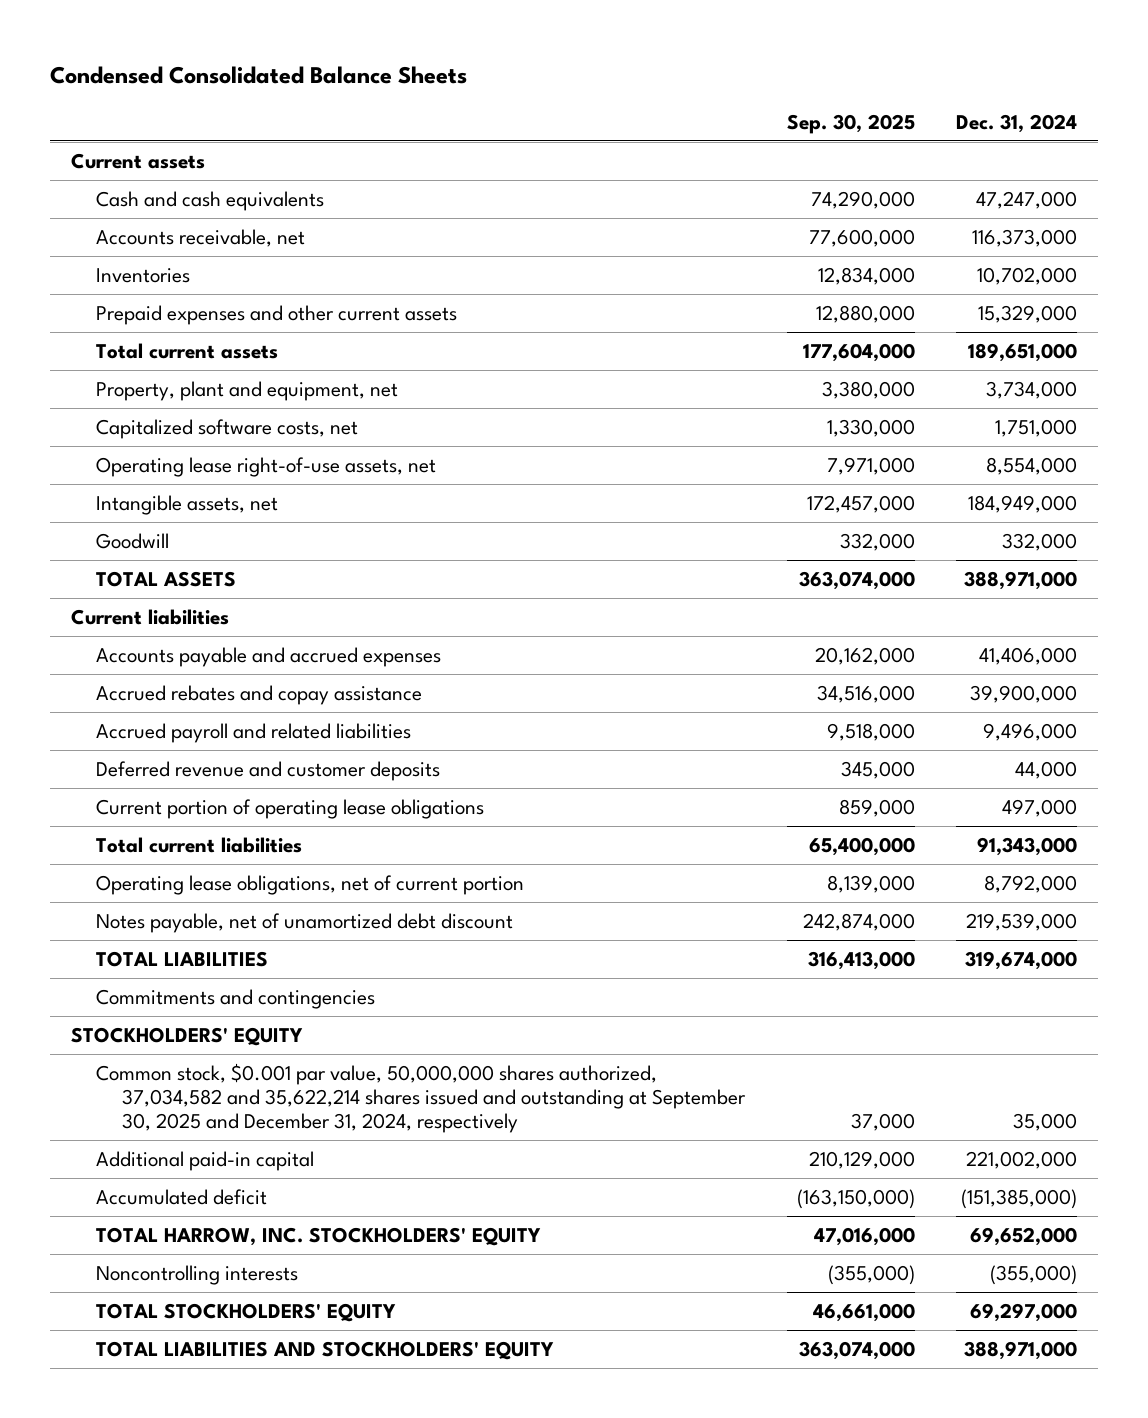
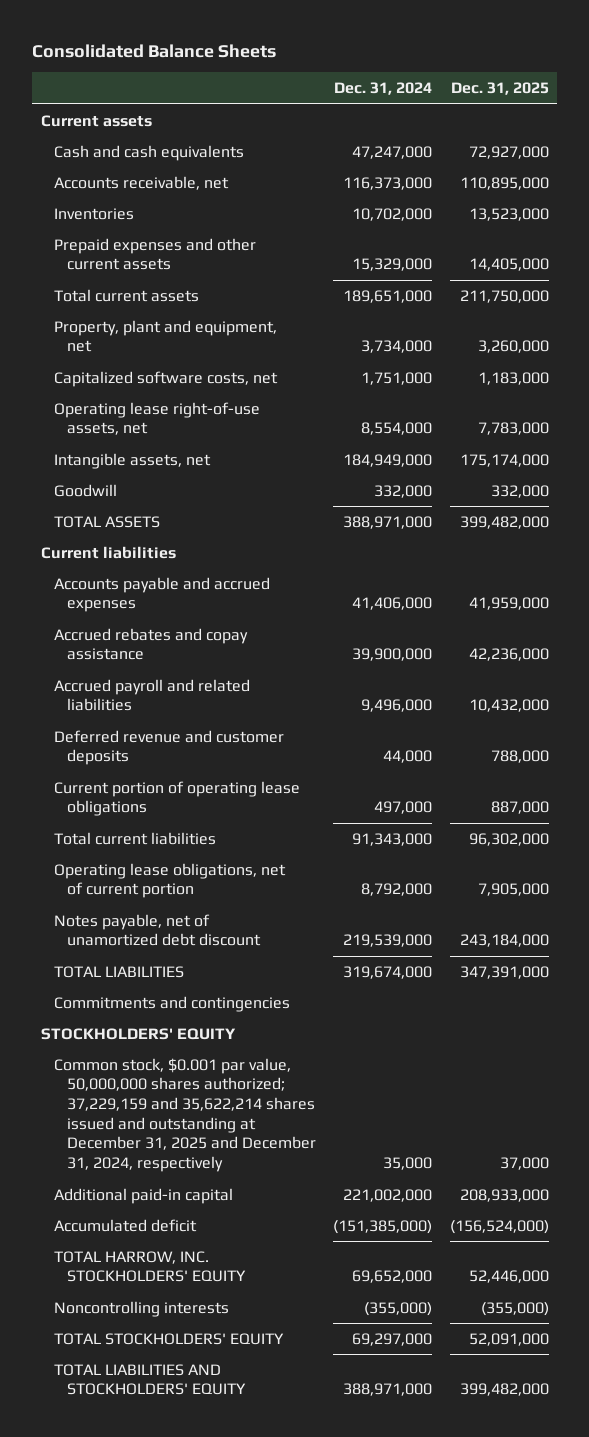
- Condensed Consolidated Balance Sheets
+ Consolidated Balance Sheets
- | Sep. 30, 2025 | Dec. 31, 2024
+ | Dec. 31, 2024 | Dec. 31, 2025
- Common stock, $0.001 par value, 50,000,000 shares authorized, 37,034,582 and 35,622,214 shares issued and outstanding at September 30, 2025 and December 31, 2024, respectively | 37,000 | 35,000
+ Common stock, $0.001 par value, 50,000,000 shares authorized; 37,229,159 and 35,622,214 shares issued and outstanding at December 31, 2025 and December 31, 2024, respectively | 35,000 | 37,000

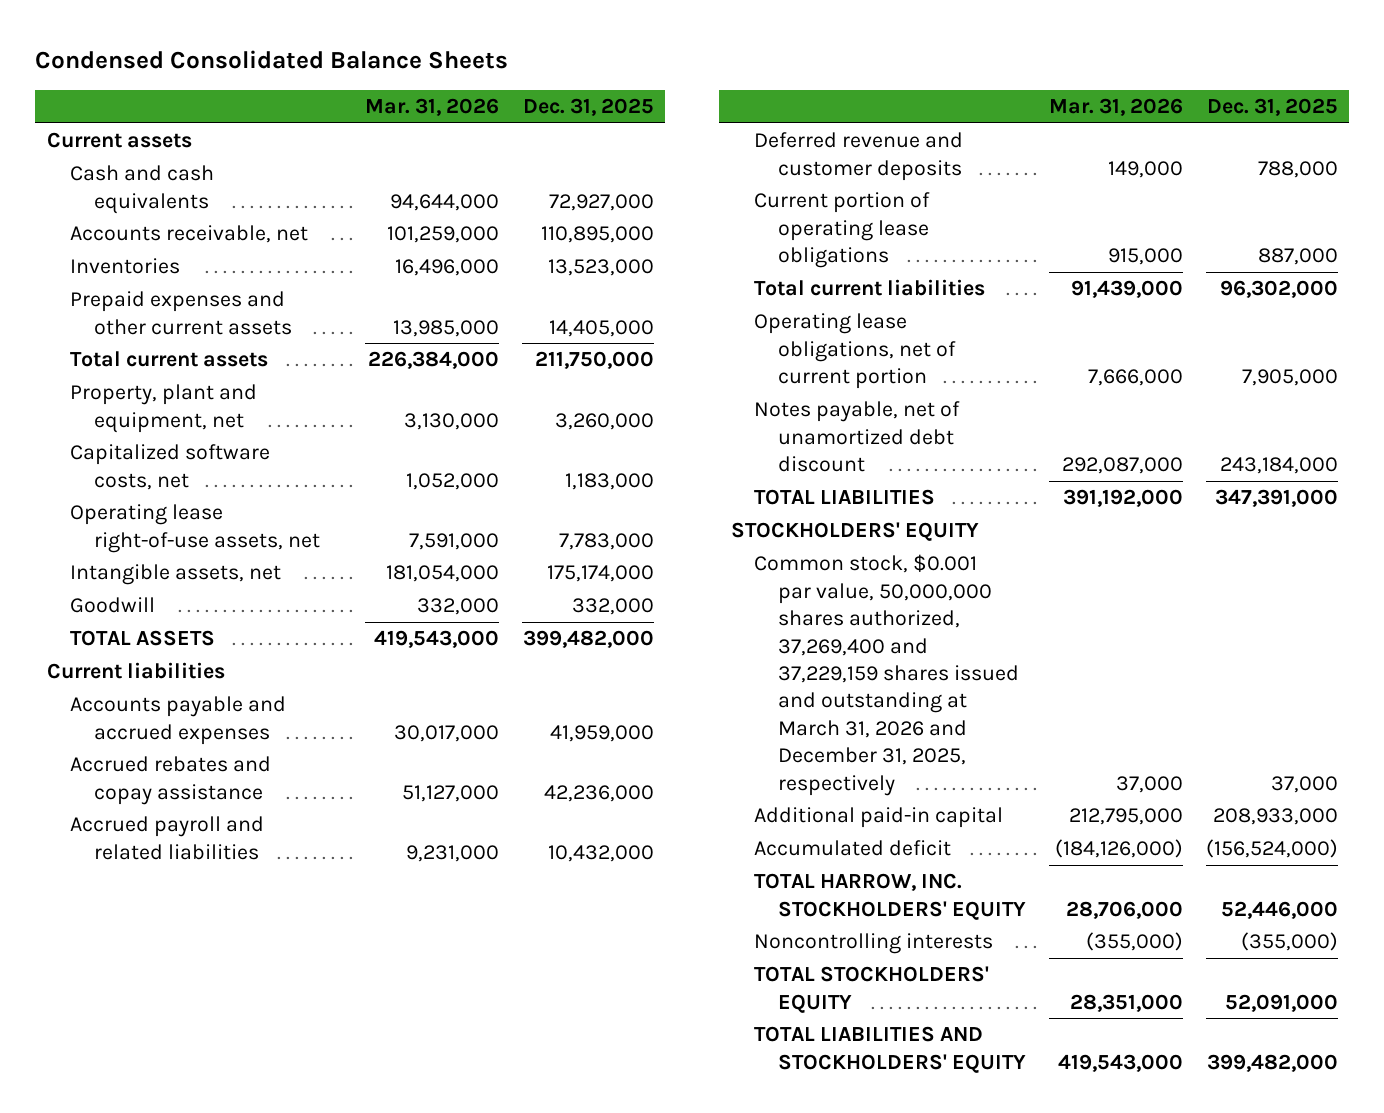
- Consolidated Balance Sheets
+ Condensed Consolidated Balance Sheets
- | Dec. 31, 2024 | Dec. 31, 2025
+ | Mar. 31, 2026 | Dec. 31, 2025
- Commitments and contingencies
- Common stock, $0.001 par value, 50,000,000 shares authorized; 37,229,159 and 35,622,214 shares issued and outstanding at December 31, 2025 and December 31, 2024, respectively | 35,000 | 37,000
+ Common stock, $0.001 par value, 50,000,000 shares authorized, 37,269,400 and 37,229,159 shares issued and outstanding at March 31, 2026 and December 31, 2025, respectively | 37,000 | 37,000

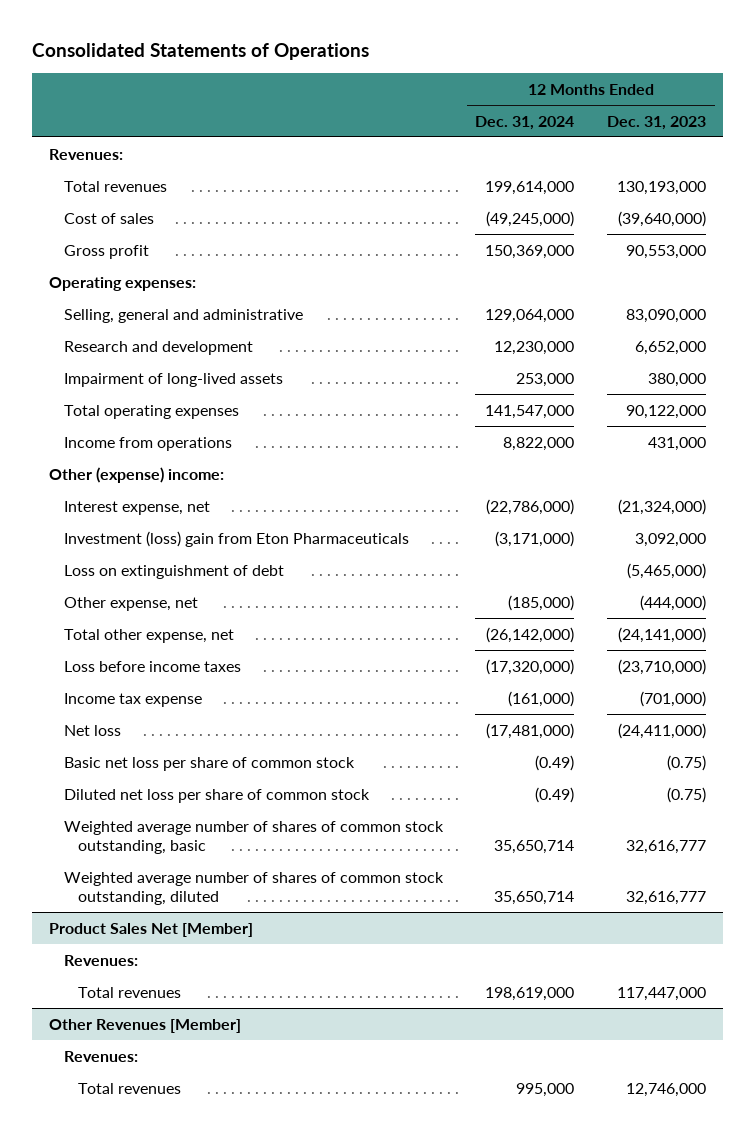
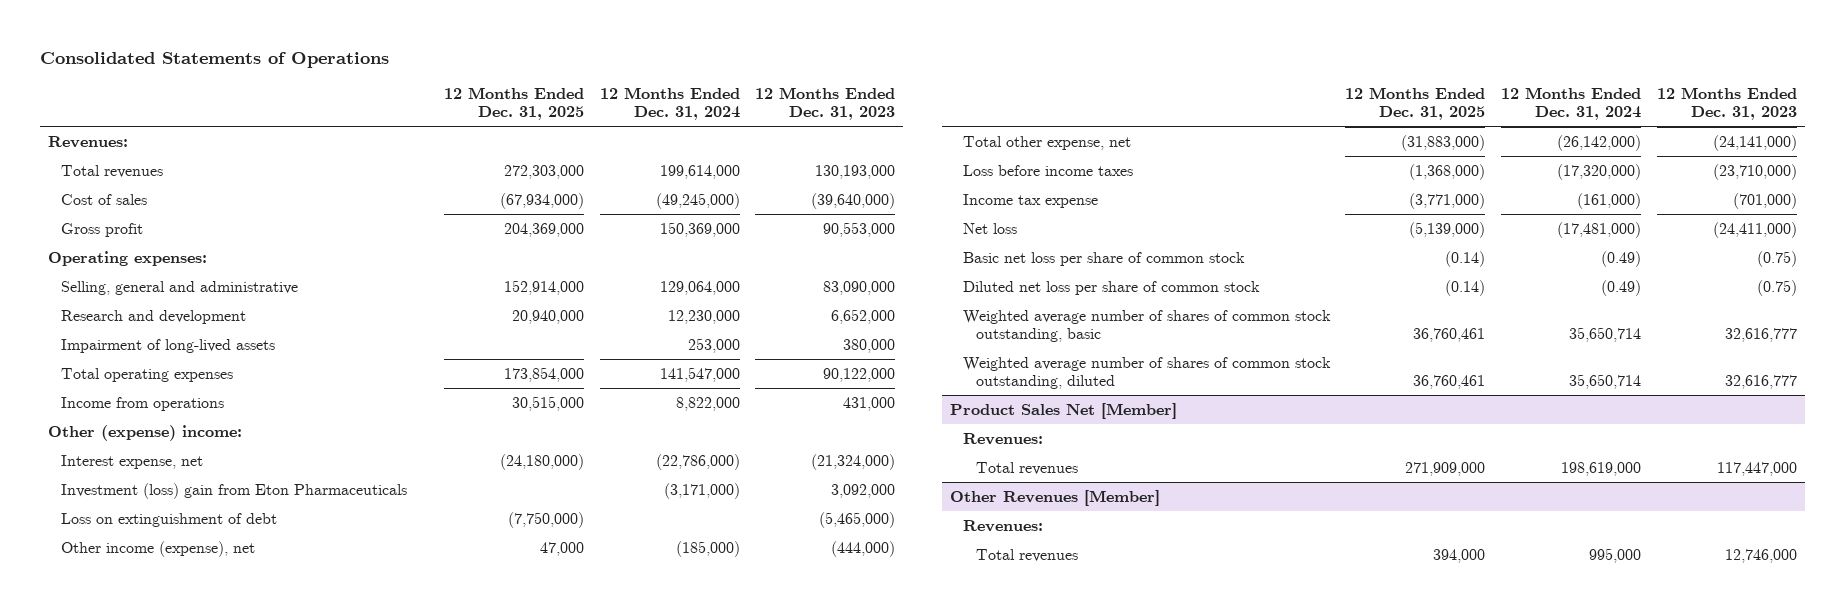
- | 12 Months Ended Dec. 31, 2024 | 12 Months Ended Dec. 31, 2023
+ | 12 Months Ended Dec. 31, 2025 | 12 Months Ended Dec. 31, 2024 | 12 Months Ended Dec. 31, 2023
- Other expense, net | (185,000) | (444,000)
+ Other income (expense), net | 47,000 | (185,000) | (444,000)

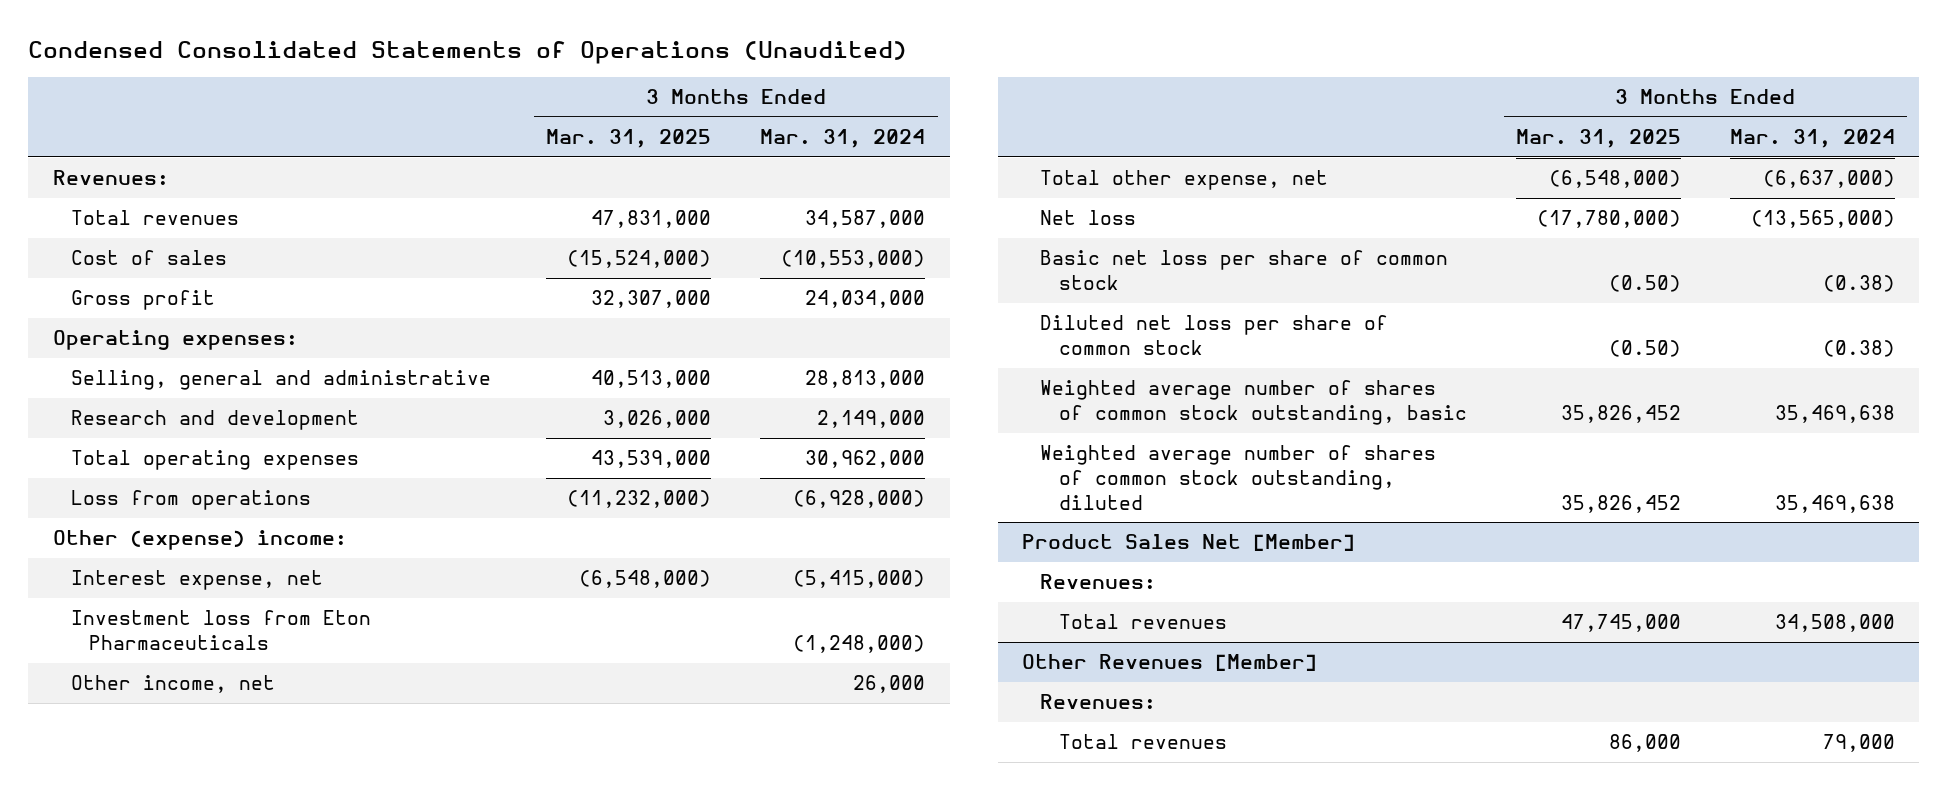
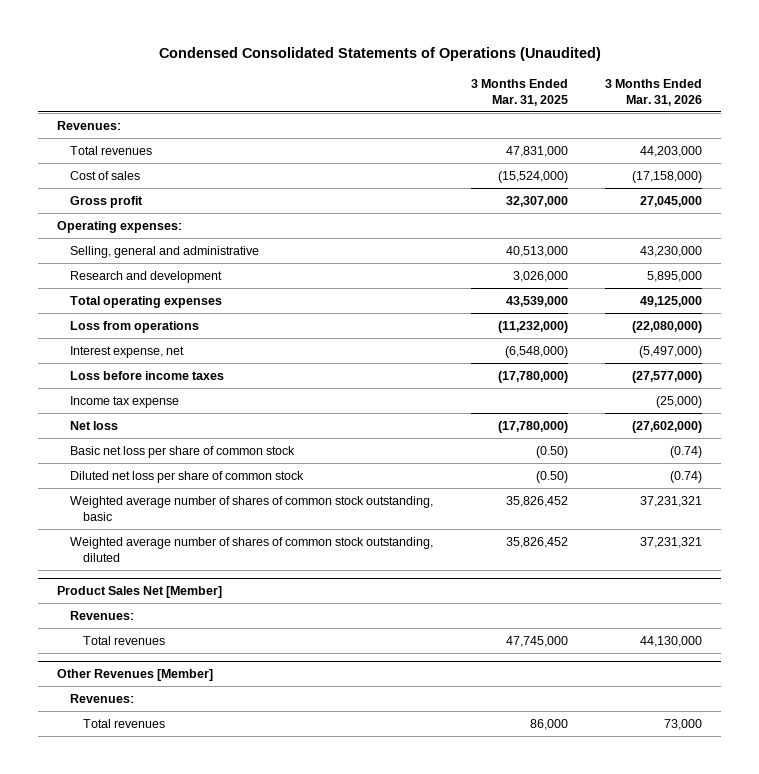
- | 3 Months Ended Mar. 31, 2025 | 3 Months Ended Mar. 31, 2024
+ | 3 Months Ended Mar. 31, 2025 | 3 Months Ended Mar. 31, 2026
- Other (expense) income:
- Investment loss from Eton Pharmaceuticals | | (1,248,000)
- Other income, net | | 26,000
- Total other expense, net | (6,548,000) | (6,637,000)
+ Loss before income taxes | (17,780,000) | (27,577,000)
+ Income tax expense | | (25,000)

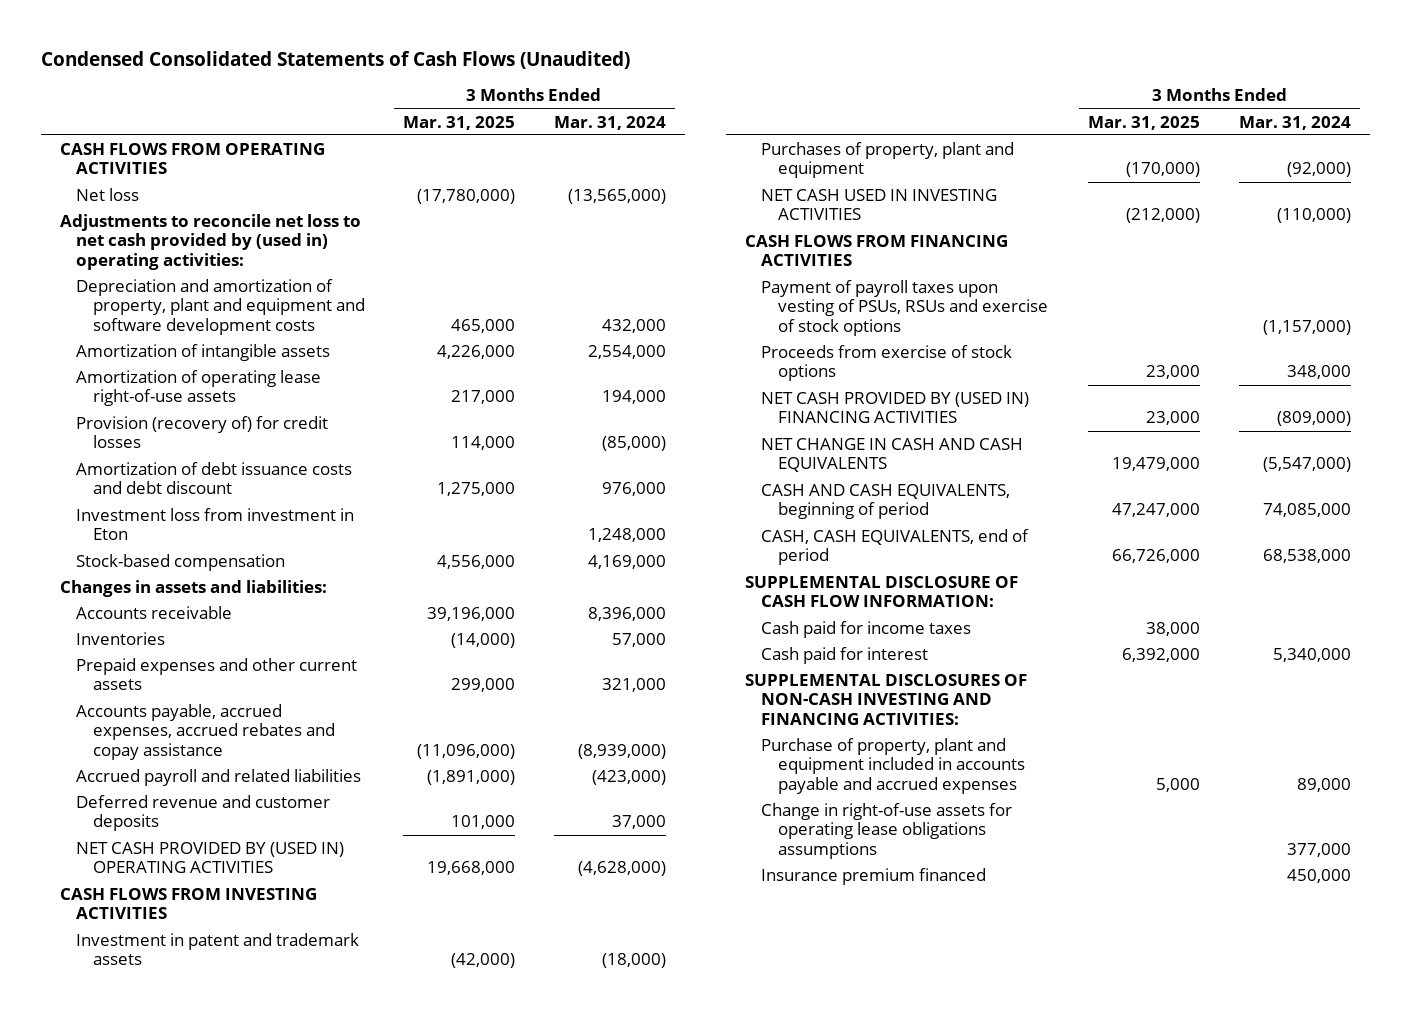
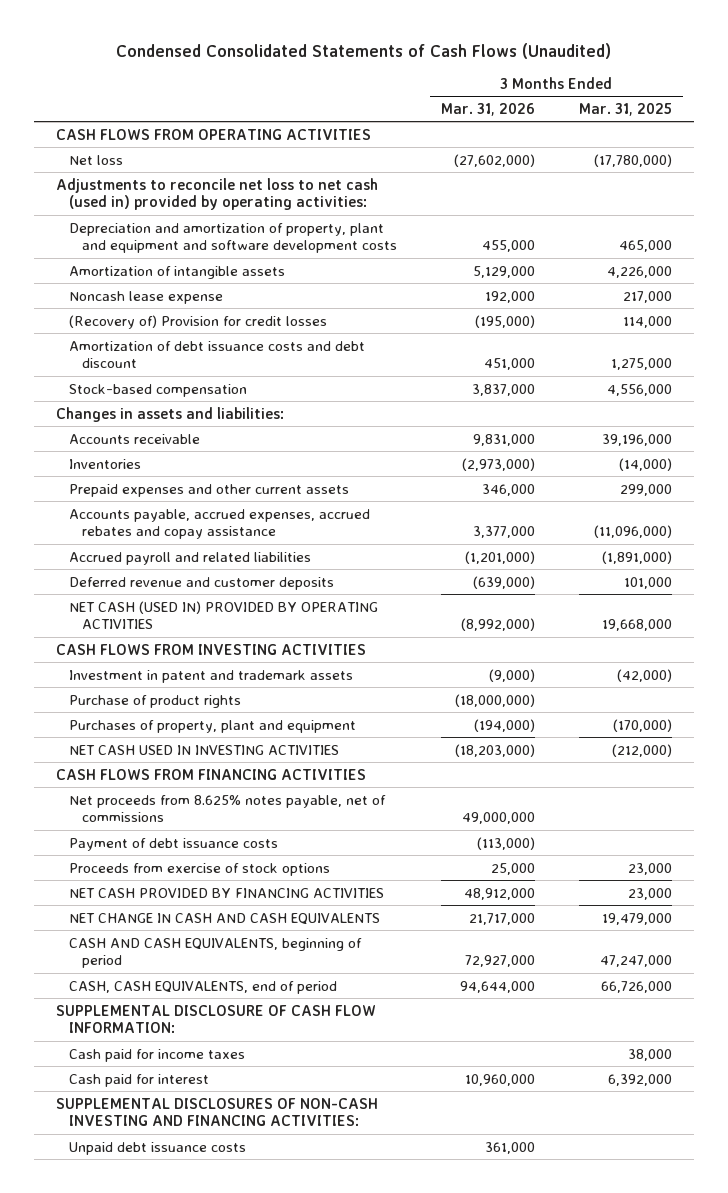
- | 3 Months Ended Mar. 31, 2025 | 3 Months Ended Mar. 31, 2024
+ | 3 Months Ended Mar. 31, 2026 | 3 Months Ended Mar. 31, 2025
- Adjustments to reconcile net loss to net cash provided by (used in) operating activities:
+ Adjustments to reconcile net loss to net cash (used in) provided by operating activities:
- Amortization of operating lease right-of-use assets | 217,000 | 194,000
- Provision (recovery of) for credit losses | 114,000 | (85,000)
+ Noncash lease expense | 192,000 | 217,000
+ (Recovery of) Provision for credit losses | (195,000) | 114,000
- Investment loss from investment in Eton | | 1,248,000
- NET CASH PROVIDED BY (USED IN) OPERATING ACTIVITIES | 19,668,000 | (4,628,000)
+ NET CASH (USED IN) PROVIDED BY OPERATING ACTIVITIES | (8,992,000) | 19,668,000
+ Purchase of product rights | (18,000,000) |
- Payment of payroll taxes upon vesting of PSUs, RSUs and exercise of stock options | | (1,157,000)
+ Net proceeds from 8.625% notes payable, net of commissions | 49,000,000 |
+ Payment of debt issuance costs | (113,000) |
- NET CASH PROVIDED BY (USED IN) FINANCING ACTIVITIES | 23,000 | (809,000)
+ NET CASH PROVIDED BY FINANCING ACTIVITIES | 48,912,000 | 23,000
- Purchase of property, plant and equipment included in accounts payable and accrued expenses | 5,000 | 89,000
- Change in right-of-use assets for operating lease obligations assumptions | | 377,000
- Insurance premium financed | | 450,000
+ Unpaid debt issuance costs | 361,000 |

